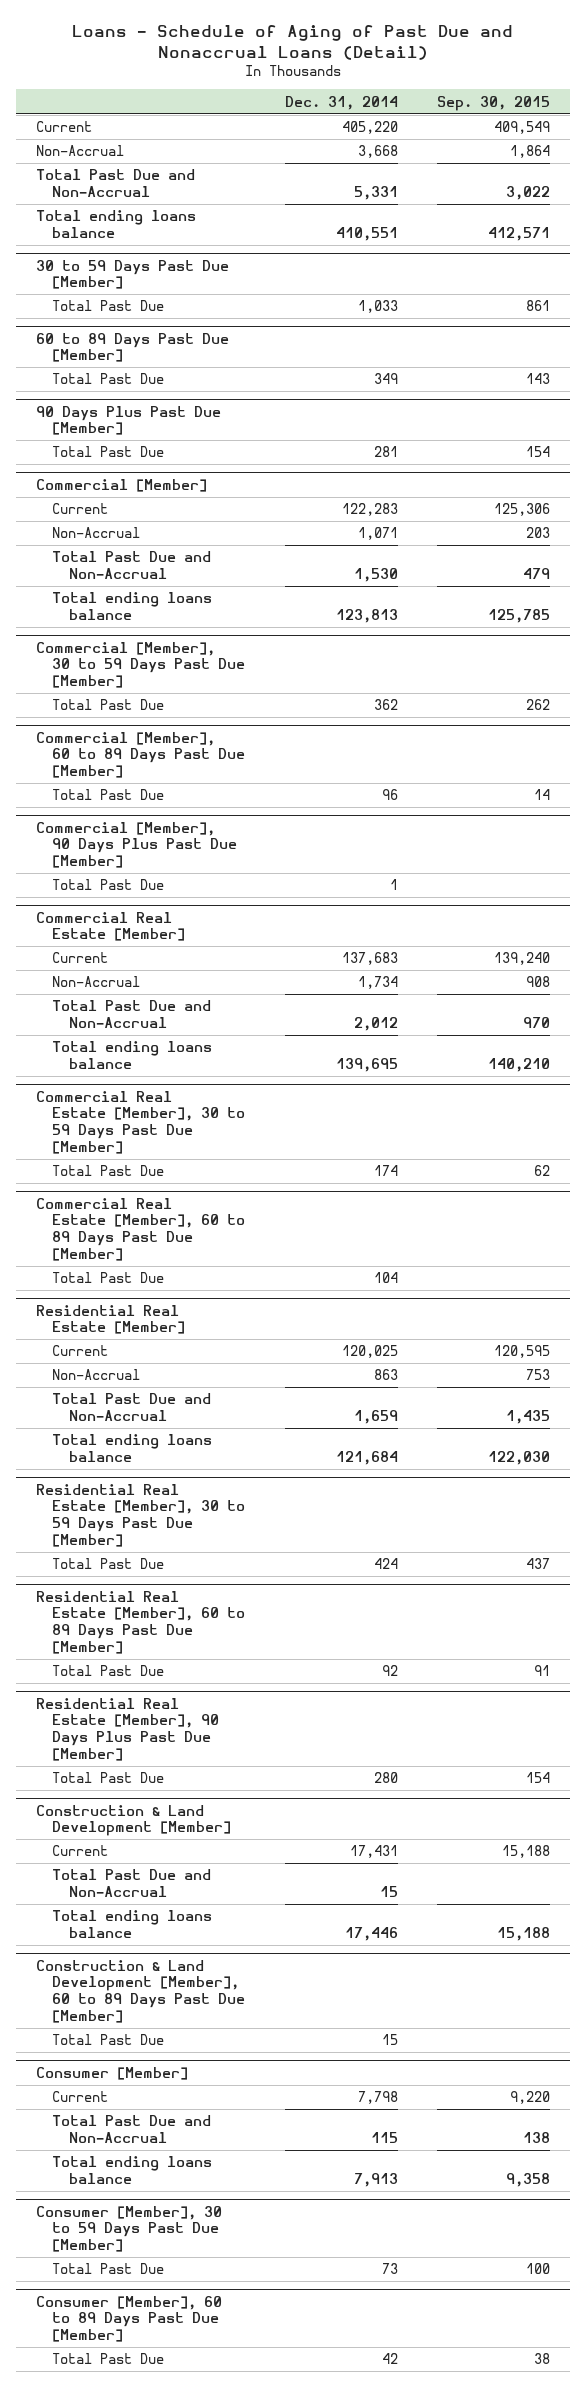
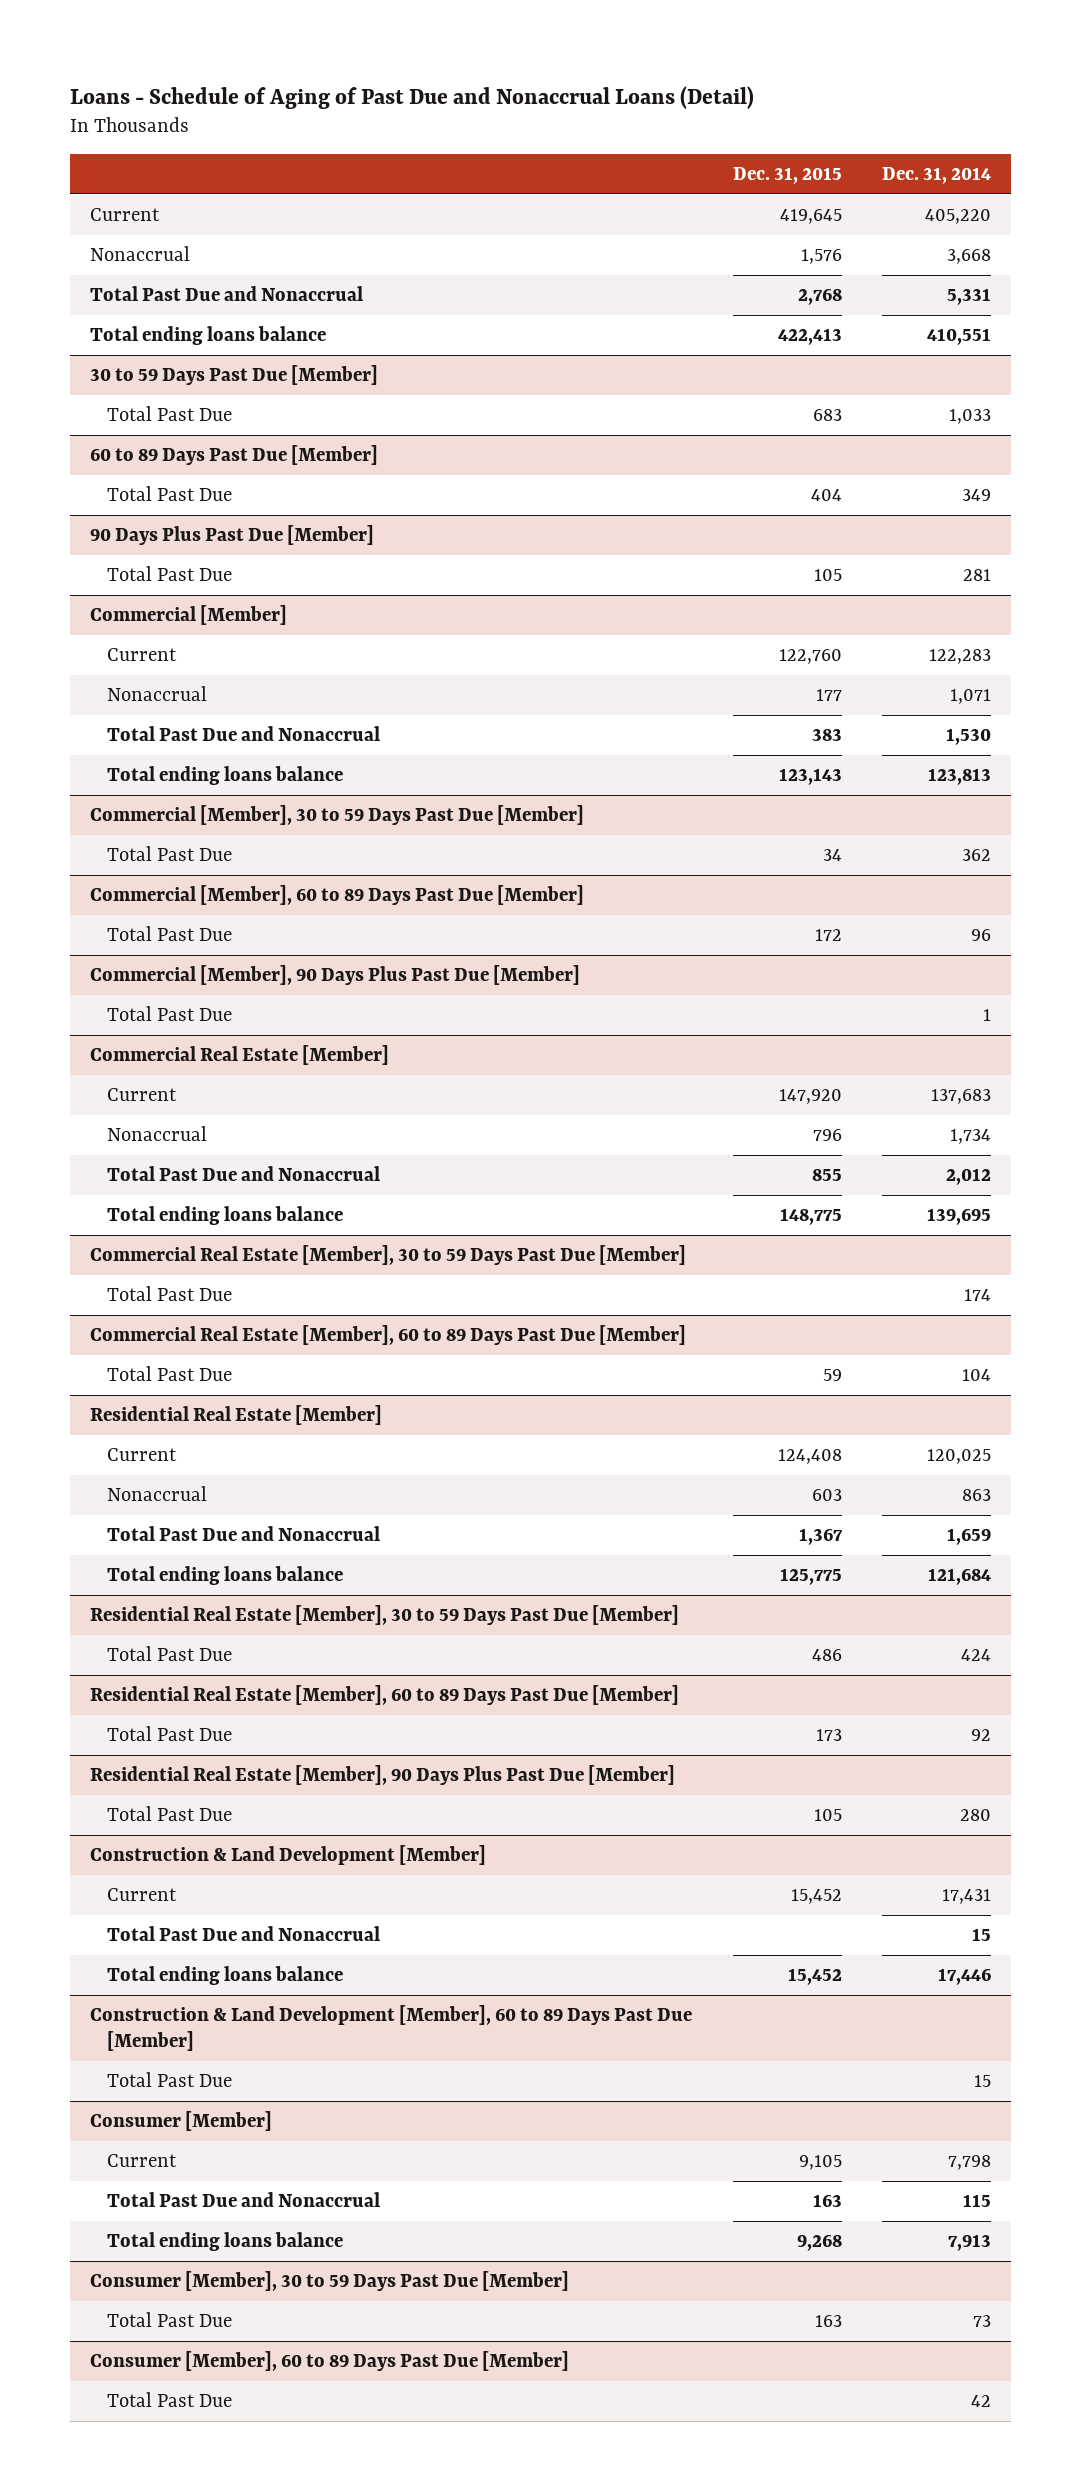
- | Dec. 31, 2014 | Sep. 30, 2015
+ | Dec. 31, 2015 | Dec. 31, 2014
- Non-Accrual | 3,668 | 1,864
- Total Past Due and Non-Accrual | 5,331 | 3,022
+ Nonaccrual | 1,576 | 3,668
+ Total Past Due and Nonaccrual | 2,768 | 5,331
@ Commercial [Member]
- Non-Accrual | 1,071 | 203
- Total Past Due and Non-Accrual | 1,530 | 479
+ Nonaccrual | 177 | 1,071
+ Total Past Due and Nonaccrual | 383 | 1,530
@ Commercial Real Estate [Member]
- Non-Accrual | 1,734 | 908
- Total Past Due and Non-Accrual | 2,012 | 970
+ Nonaccrual | 796 | 1,734
+ Total Past Due and Nonaccrual | 855 | 2,012
@ Residential Real Estate [Member]
- Non-Accrual | 863 | 753
- Total Past Due and Non-Accrual | 1,659 | 1,435
+ Nonaccrual | 603 | 863
+ Total Past Due and Nonaccrual | 1,367 | 1,659
@ Construction & Land Development [Member]
- Total Past Due and Non-Accrual | 15 |
+ Total Past Due and Nonaccrual | | 15
@ Consumer [Member]
- Total Past Due and Non-Accrual | 115 | 138
+ Total Past Due and Nonaccrual | 163 | 115

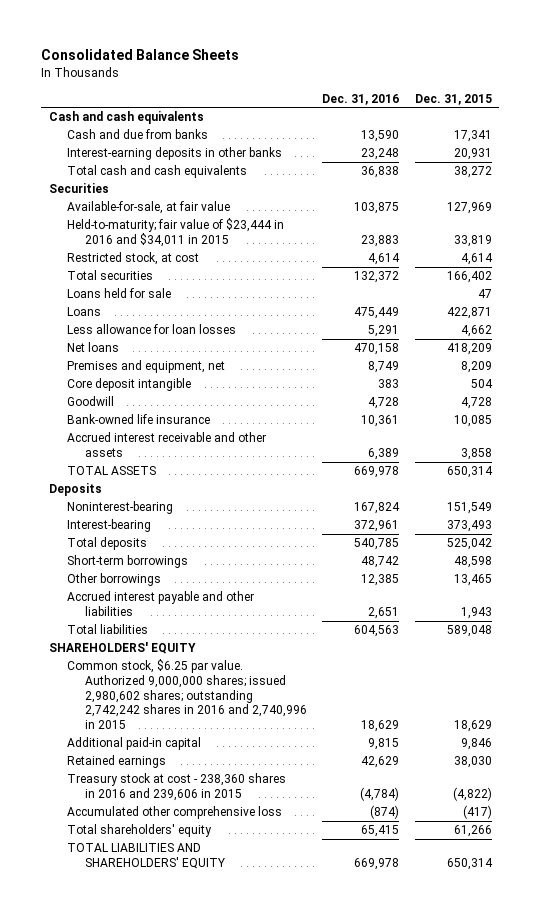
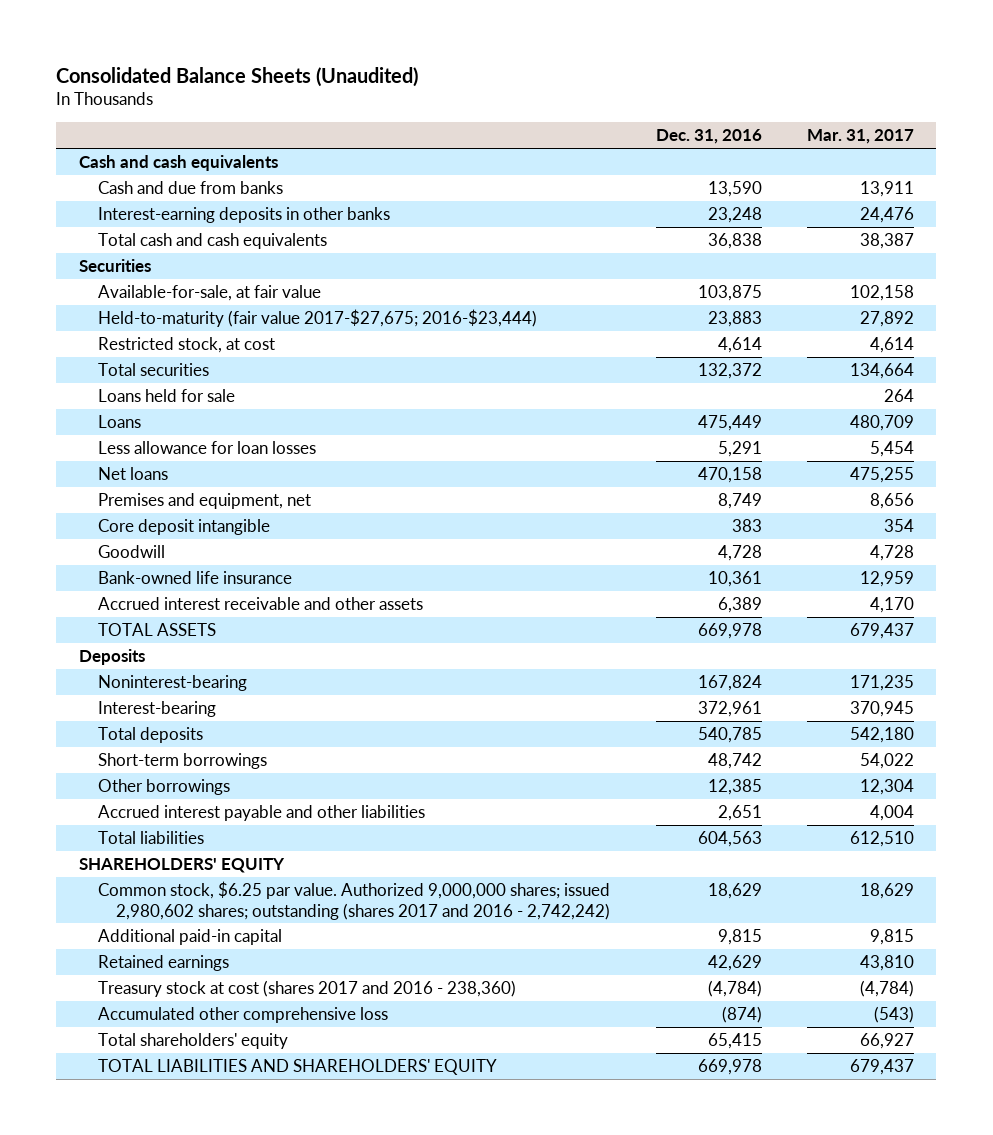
- Consolidated Balance Sheets
+ Consolidated Balance Sheets (Unaudited)
- | Dec. 31, 2016 | Dec. 31, 2015
+ | Dec. 31, 2016 | Mar. 31, 2017
- Held-to-maturity; fair value of $23,444 in 2016 and $34,011 in 2015 | 23,883 | 33,819
+ Held-to-maturity (fair value 2017-$27,675; 2016-$23,444) | 23,883 | 27,892
- Common stock, $6.25 par value. Authorized 9,000,000 shares; issued 2,980,602 shares; outstanding 2,742,242 shares in 2016 and 2,740,996 in 2015 | 18,629 | 18,629
+ Common stock, $6.25 par value. Authorized 9,000,000 shares; issued 2,980,602 shares; outstanding (shares 2017 and 2016 - 2,742,242) | 18,629 | 18,629
- Treasury stock at cost - 238,360 shares in 2016 and 239,606 in 2015 | (4,784) | (4,822)
+ Treasury stock at cost (shares 2017 and 2016 - 238,360) | (4,784) | (4,784)

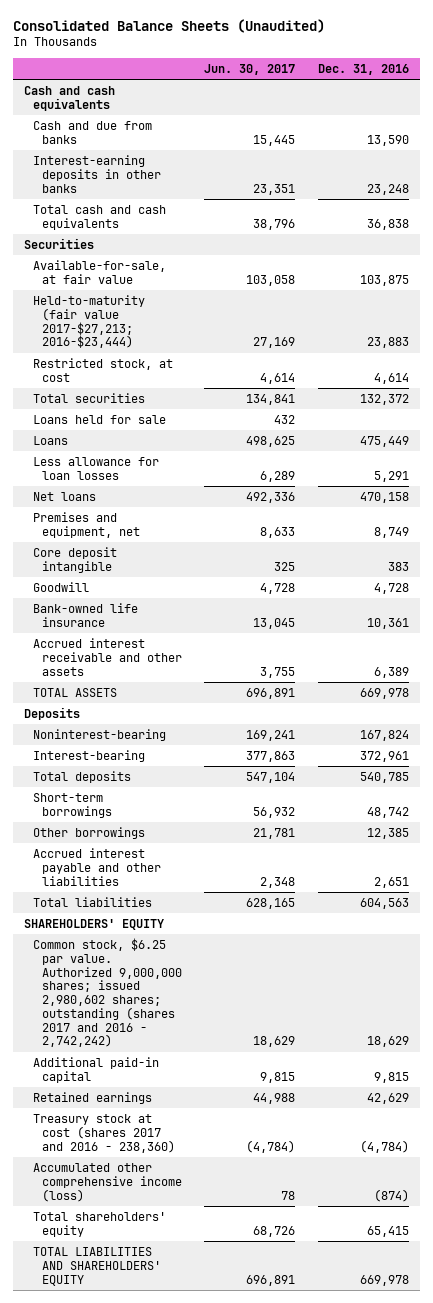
- | Dec. 31, 2016 | Mar. 31, 2017
+ | Jun. 30, 2017 | Dec. 31, 2016
- Held-to-maturity (fair value 2017-$27,675; 2016-$23,444) | 23,883 | 27,892
+ Held-to-maturity (fair value 2017-$27,213; 2016-$23,444) | 27,169 | 23,883
- Accumulated other comprehensive loss | (874) | (543)
+ Accumulated other comprehensive income (loss) | 78 | (874)

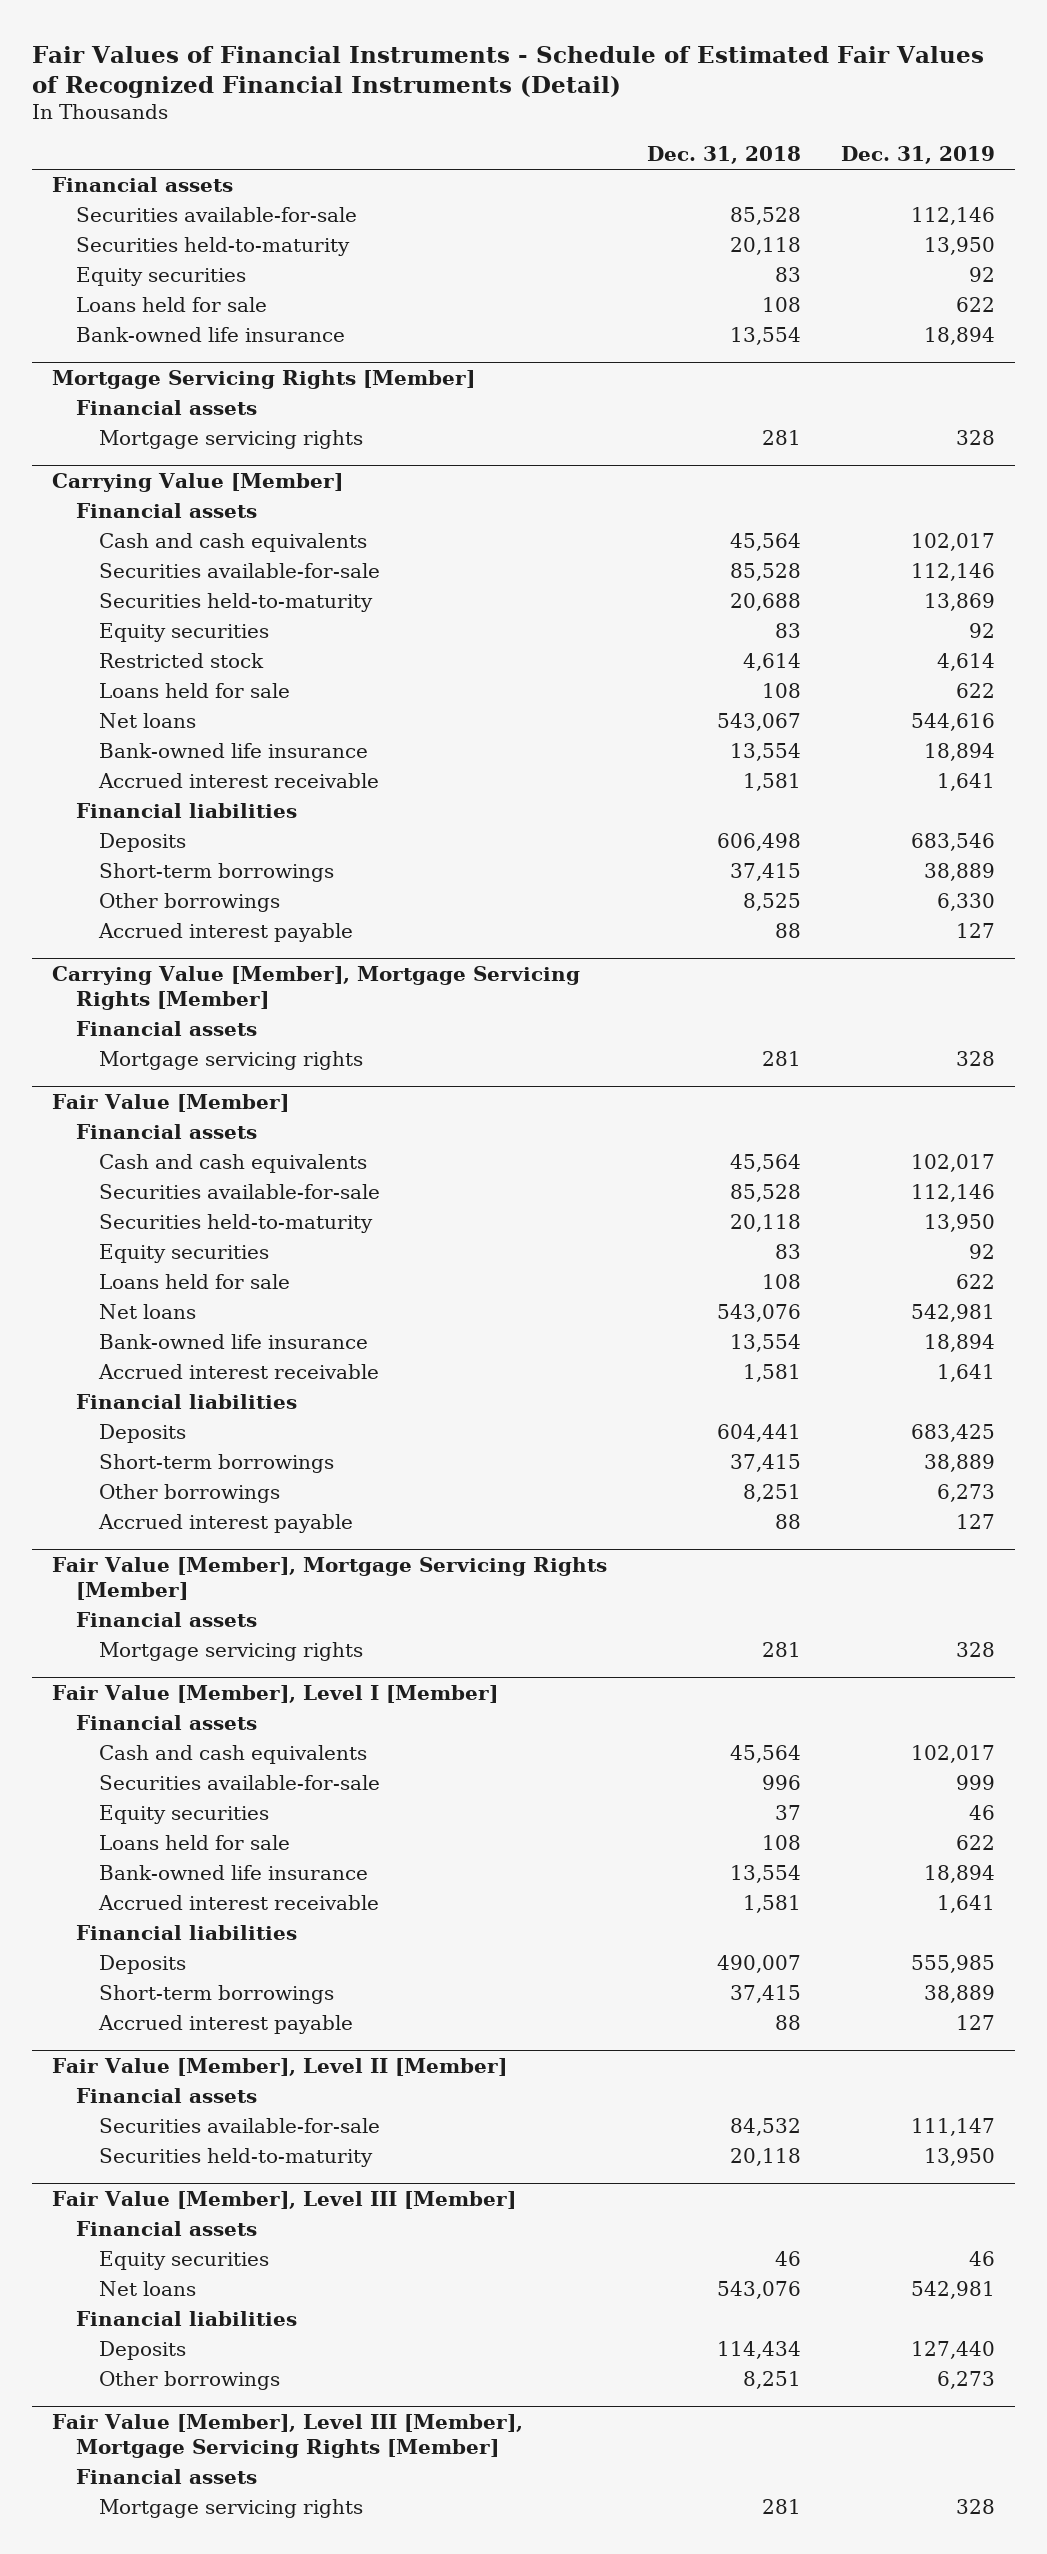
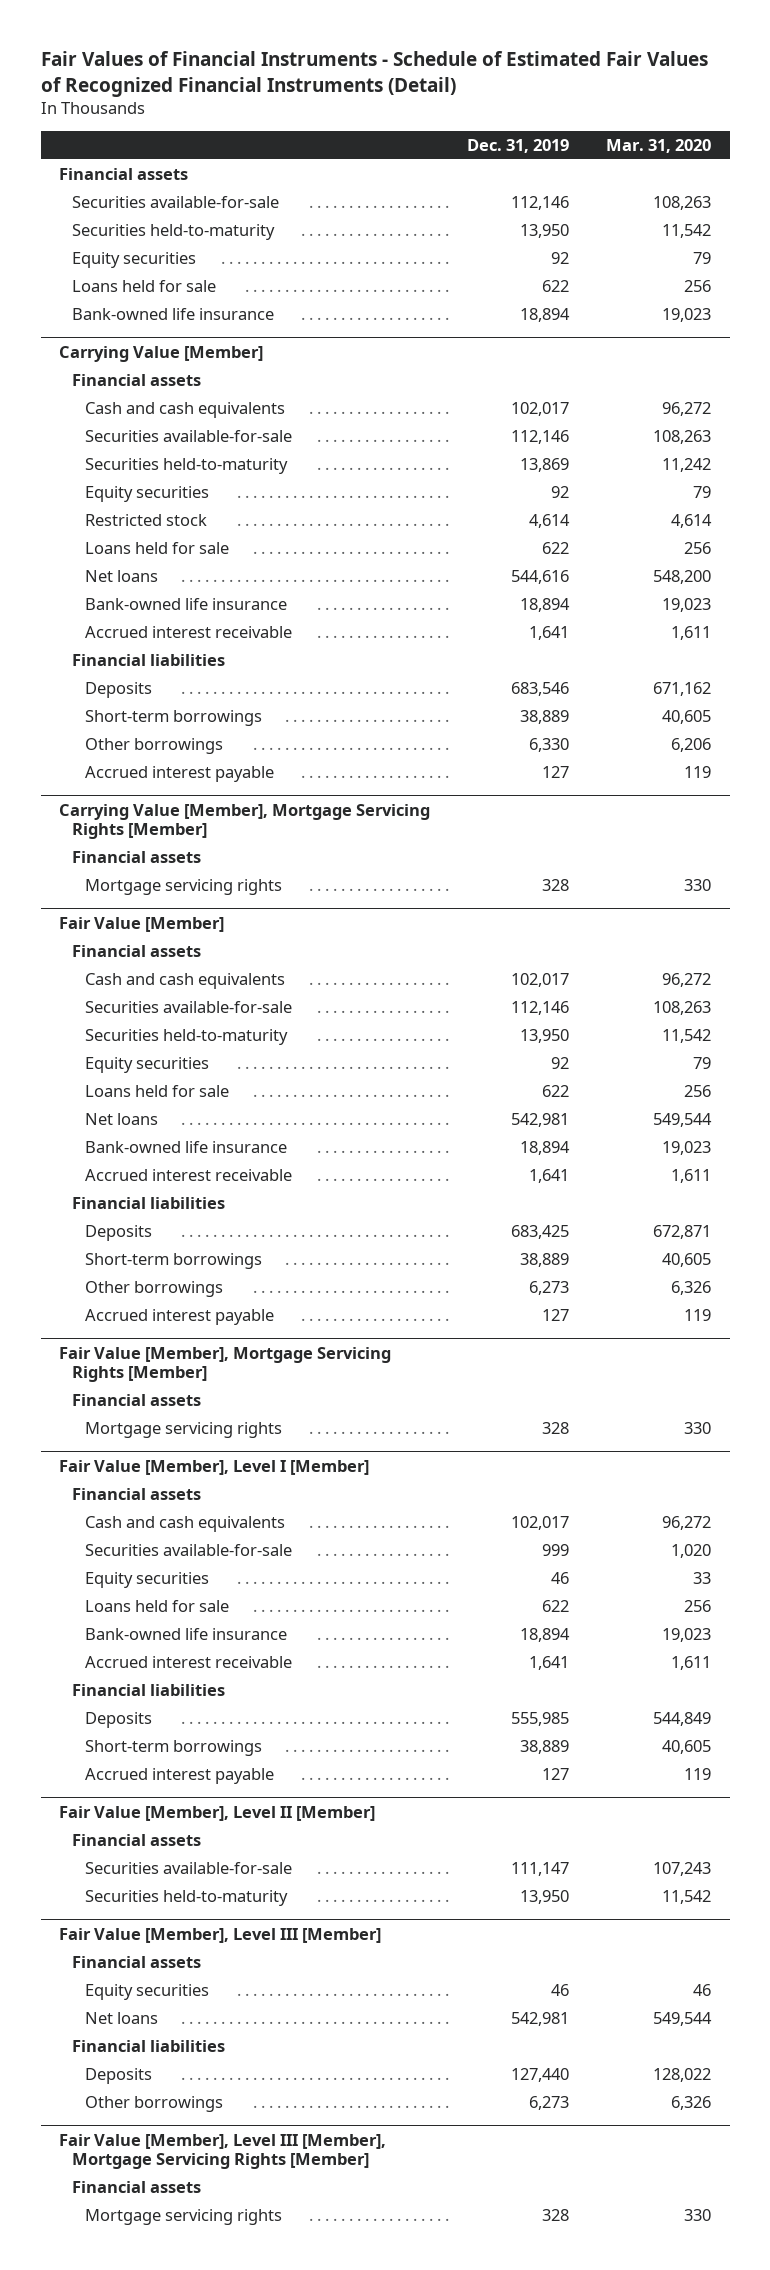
- | Dec. 31, 2018 | Dec. 31, 2019
+ | Dec. 31, 2019 | Mar. 31, 2020
- Mortgage Servicing Rights [Member]
- Financial assets
- Mortgage servicing rights | 281 | 328

